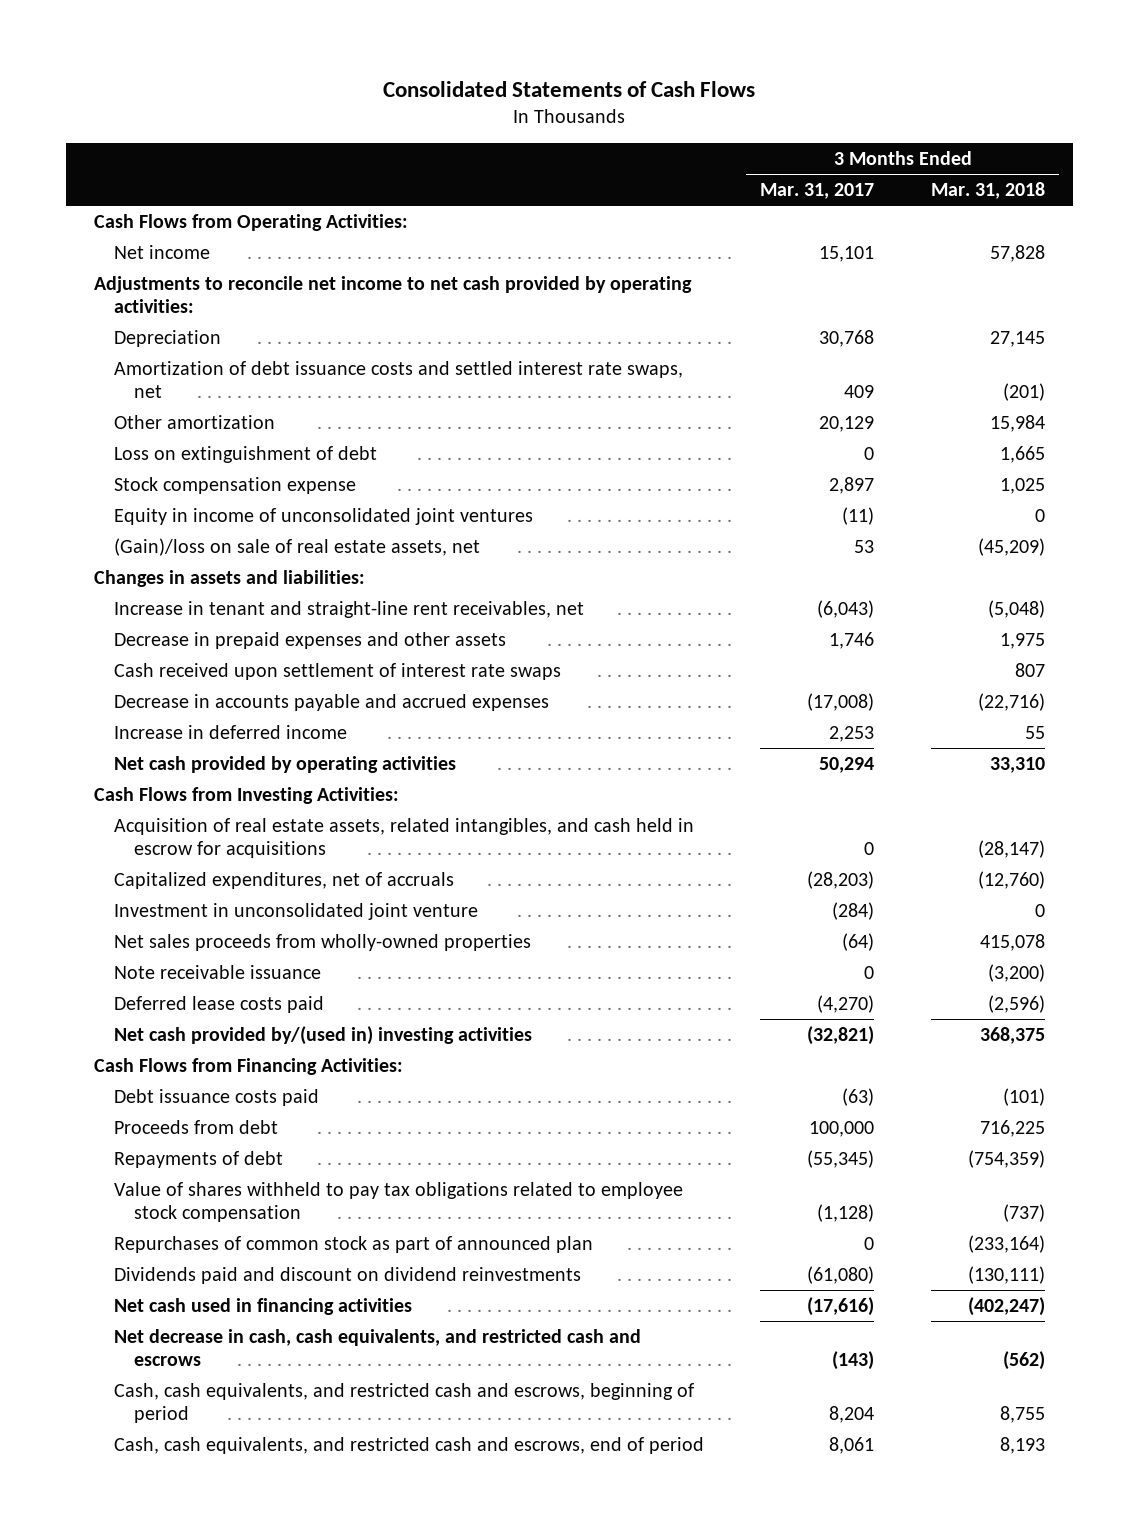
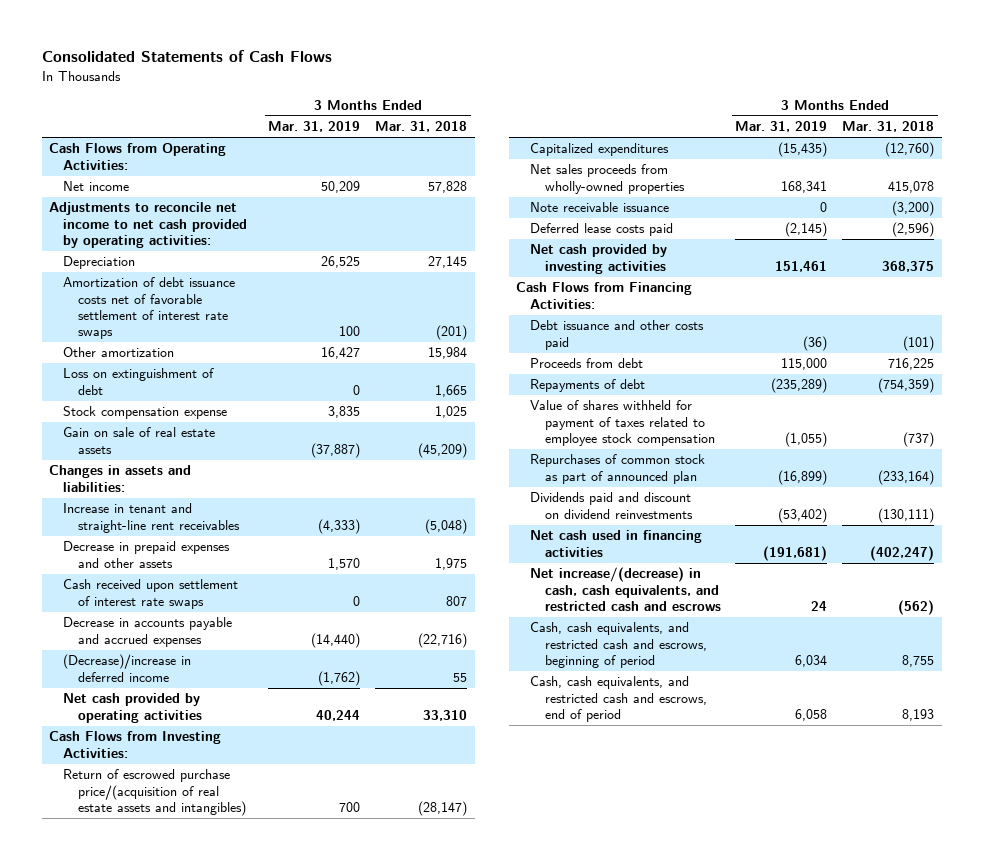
- | 3 Months Ended Mar. 31, 2017 | 3 Months Ended Mar. 31, 2018
+ | 3 Months Ended Mar. 31, 2019 | 3 Months Ended Mar. 31, 2018
- Amortization of debt issuance costs and settled interest rate swaps, net | 409 | (201)
+ Amortization of debt issuance costs net of favorable settlement of interest rate swaps | 100 | (201)
- Equity in income of unconsolidated joint ventures | (11) | 0
- (Gain)/loss on sale of real estate assets, net | 53 | (45,209)
+ Gain on sale of real estate assets | (37,887) | (45,209)
- Increase in tenant and straight-line rent receivables, net | (6,043) | (5,048)
+ Increase in tenant and straight-line rent receivables | (4,333) | (5,048)
- Increase in deferred income | 2,253 | 55
+ (Decrease)/increase in deferred income | (1,762) | 55
- Acquisition of real estate assets, related intangibles, and cash held in escrow for acquisitions | 0 | (28,147)
- Capitalized expenditures, net of accruals | (28,203) | (12,760)
- Investment in unconsolidated joint venture | (284) | 0
+ Return of escrowed purchase price/(acquisition of real estate assets and intangibles) | 700 | (28,147)
+ Capitalized expenditures | (15,435) | (12,760)
- Net cash provided by/(used in) investing activities | (32,821) | 368,375
+ Net cash provided by investing activities | 151,461 | 368,375
- Debt issuance costs paid | (63) | (101)
+ Debt issuance and other costs paid | (36) | (101)
- Value of shares withheld to pay tax obligations related to employee stock compensation | (1,128) | (737)
+ Value of shares withheld for payment of taxes related to employee stock compensation | (1,055) | (737)
- Net decrease in cash, cash equivalents, and restricted cash and escrows | (143) | (562)
+ Net increase/(decrease) in cash, cash equivalents, and restricted cash and escrows | 24 | (562)

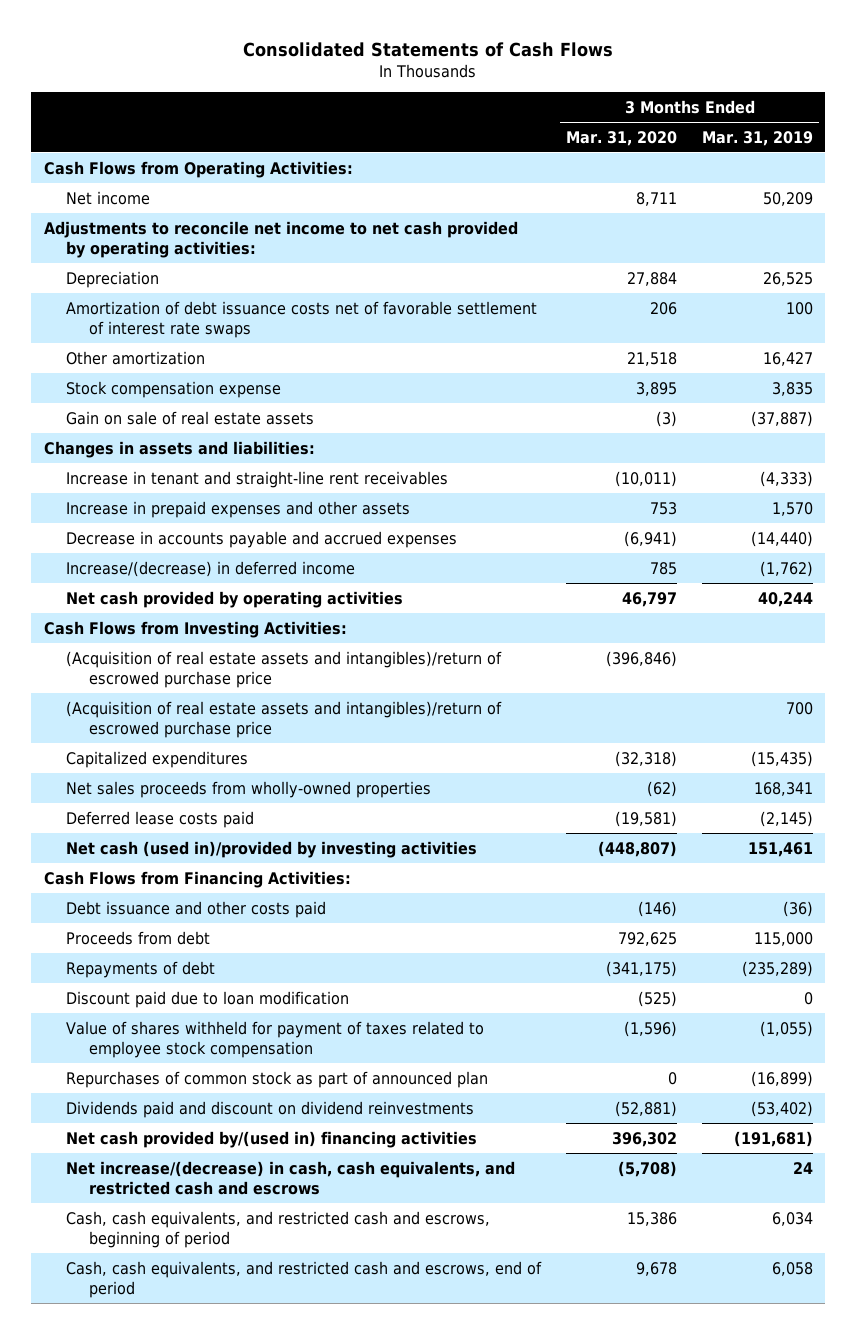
- | 3 Months Ended Mar. 31, 2019 | 3 Months Ended Mar. 31, 2018
+ | 3 Months Ended Mar. 31, 2020 | 3 Months Ended Mar. 31, 2019
- Loss on extinguishment of debt | 0 | 1,665
- Decrease in prepaid expenses and other assets | 1,570 | 1,975
- Cash received upon settlement of interest rate swaps | 0 | 807
+ Increase in prepaid expenses and other assets | 753 | 1,570
- (Decrease)/increase in deferred income | (1,762) | 55
+ Increase/(decrease) in deferred income | 785 | (1,762)
- Return of escrowed purchase price/(acquisition of real estate assets and intangibles) | 700 | (28,147)
+ (Acquisition of real estate assets and intangibles)/return of escrowed purchase price | (396,846) |
+ (Acquisition of real estate assets and intangibles)/return of escrowed purchase price | | 700
- Note receivable issuance | 0 | (3,200)
- Net cash provided by investing activities | 151,461 | 368,375
+ Net cash (used in)/provided by investing activities | (448,807) | 151,461
+ Discount paid due to loan modification | (525) | 0
- Net cash used in financing activities | (191,681) | (402,247)
+ Net cash provided by/(used in) financing activities | 396,302 | (191,681)

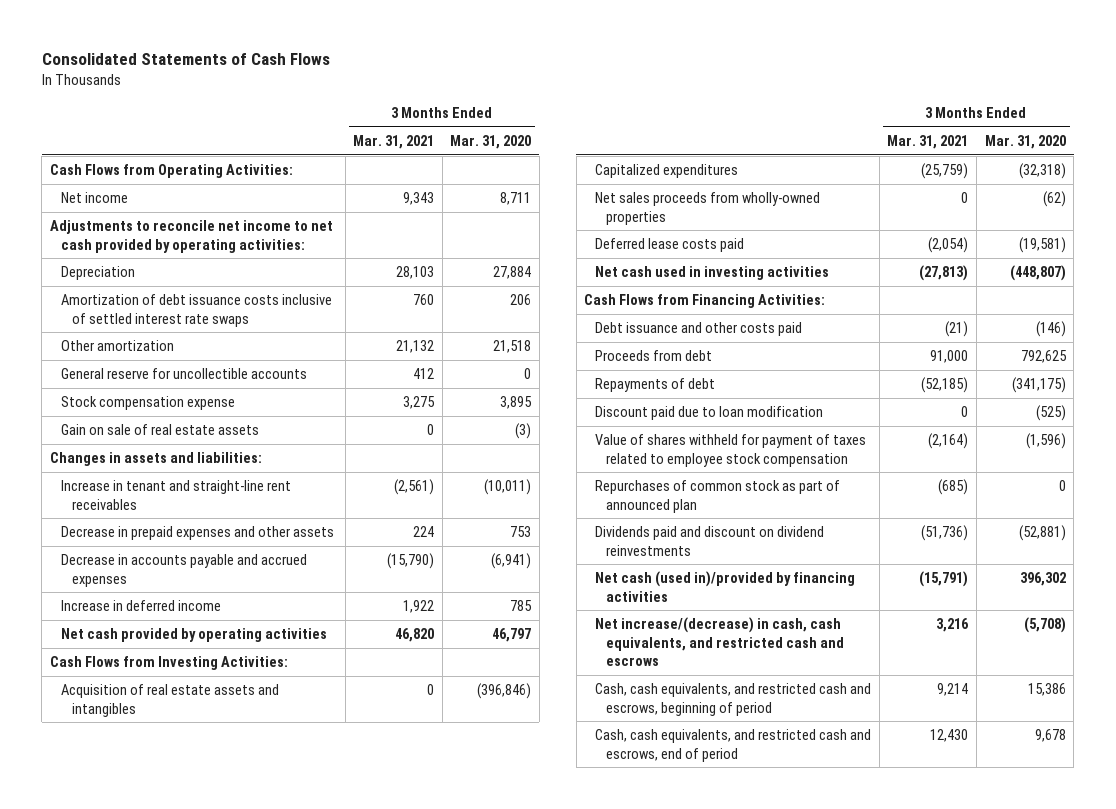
- | 3 Months Ended Mar. 31, 2020 | 3 Months Ended Mar. 31, 2019
+ | 3 Months Ended Mar. 31, 2021 | 3 Months Ended Mar. 31, 2020
- Amortization of debt issuance costs net of favorable settlement of interest rate swaps | 206 | 100
+ Amortization of debt issuance costs inclusive of settled interest rate swaps | 760 | 206
+ General reserve for uncollectible accounts | 412 | 0
- Increase in prepaid expenses and other assets | 753 | 1,570
+ Decrease in prepaid expenses and other assets | 224 | 753
- Increase/(decrease) in deferred income | 785 | (1,762)
+ Increase in deferred income | 1,922 | 785
- (Acquisition of real estate assets and intangibles)/return of escrowed purchase price | (396,846) |
- (Acquisition of real estate assets and intangibles)/return of escrowed purchase price | | 700
+ Acquisition of real estate assets and intangibles | 0 | (396,846)
- Net cash (used in)/provided by investing activities | (448,807) | 151,461
+ Net cash used in investing activities | (27,813) | (448,807)
- Net cash provided by/(used in) financing activities | 396,302 | (191,681)
+ Net cash (used in)/provided by financing activities | (15,791) | 396,302

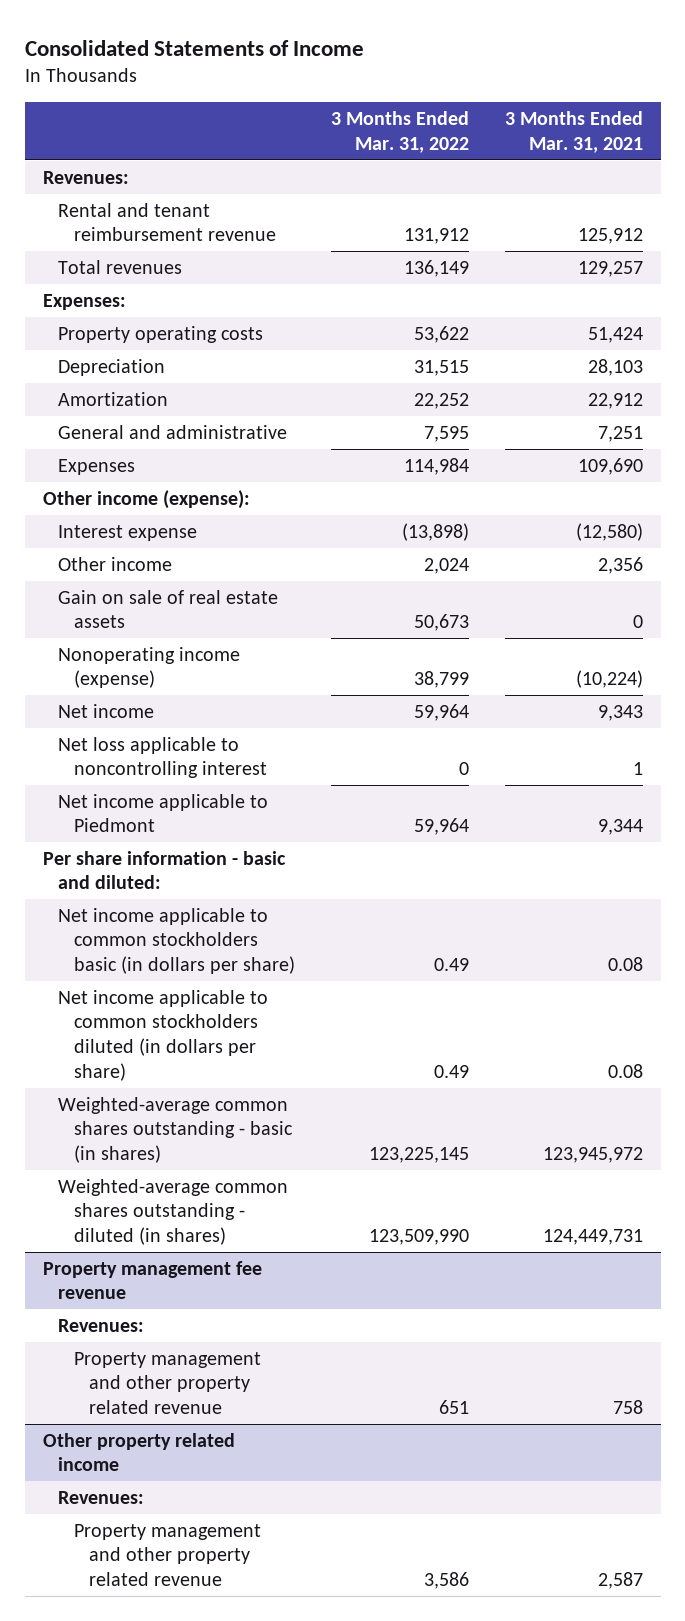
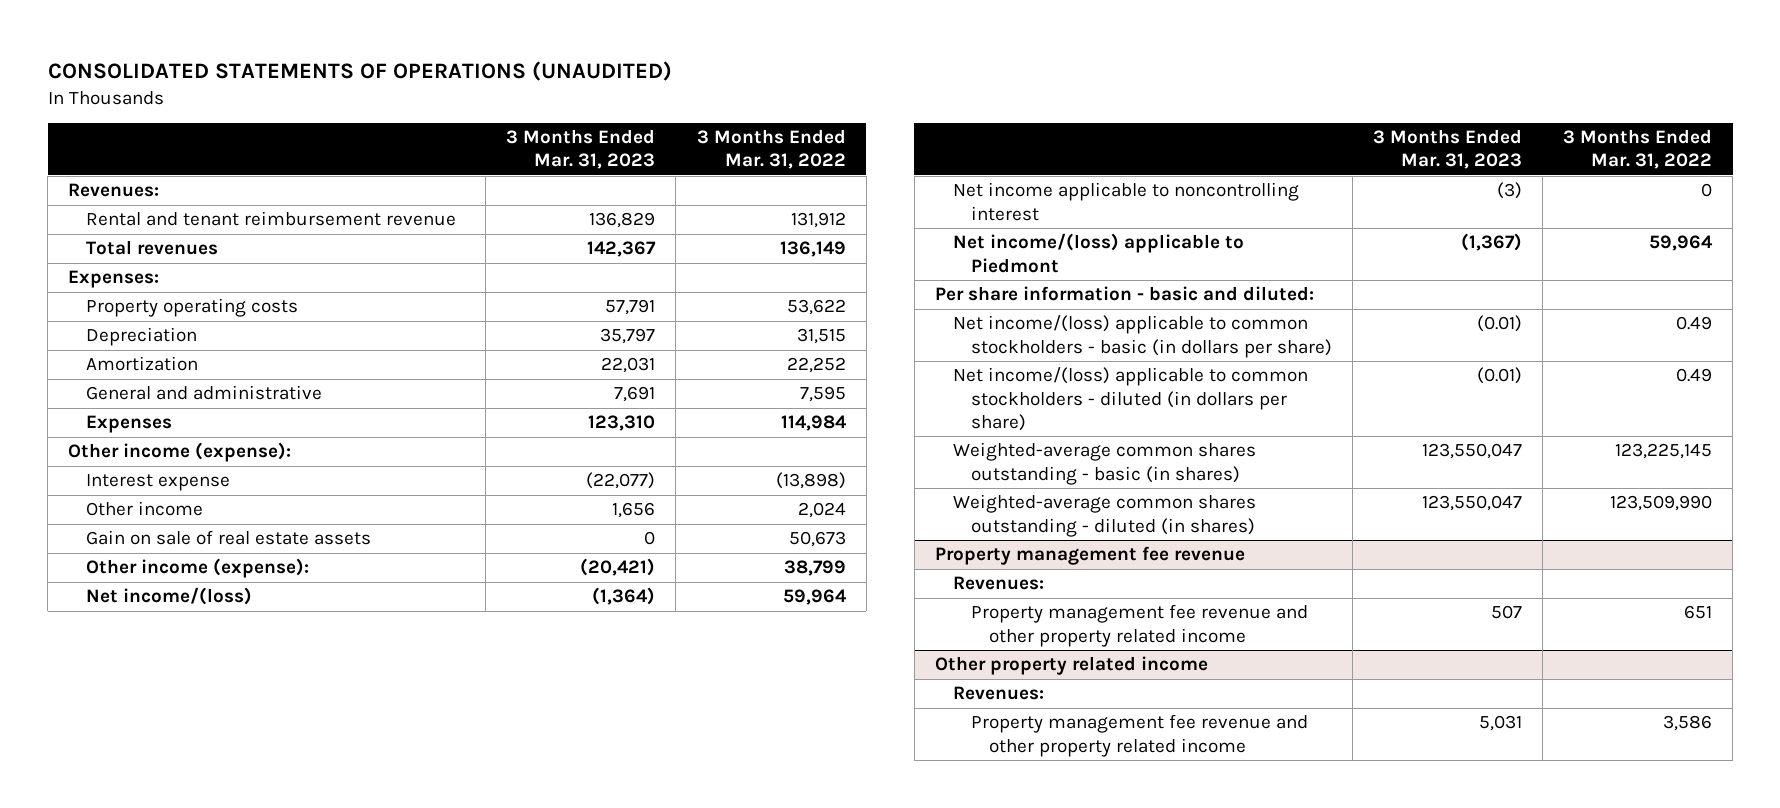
- Consolidated Statements of Income
+ CONSOLIDATED STATEMENTS OF OPERATIONS (UNAUDITED)
- | 3 Months Ended Mar. 31, 2022 | 3 Months Ended Mar. 31, 2021
+ | 3 Months Ended Mar. 31, 2023 | 3 Months Ended Mar. 31, 2022
- Nonoperating income (expense) | 38,799 | (10,224)
- Net income | 59,964 | 9,343
- Net loss applicable to noncontrolling interest | 0 | 1
- Net income applicable to Piedmont | 59,964 | 9,344
+ Other income (expense): | (20,421) | 38,799
+ Net income/(loss) | (1,364) | 59,964
+ Net income applicable to noncontrolling interest | (3) | 0
+ Net income/(loss) applicable to Piedmont | (1,367) | 59,964
- Net income applicable to common stockholders basic (in dollars per share) | 0.49 | 0.08
- Net income applicable to common stockholders diluted (in dollars per share) | 0.49 | 0.08
+ Net income/(loss) applicable to common stockholders - basic (in dollars per share) | (0.01) | 0.49
+ Net income/(loss) applicable to common stockholders - diluted (in dollars per share) | (0.01) | 0.49
@ Property management fee revenue
- Property management and other property related revenue | 651 | 758
+ Property management fee revenue and other property related income | 507 | 651
@ Other property related income
- Property management and other property related revenue | 3,586 | 2,587
+ Property management fee revenue and other property related income | 5,031 | 3,586

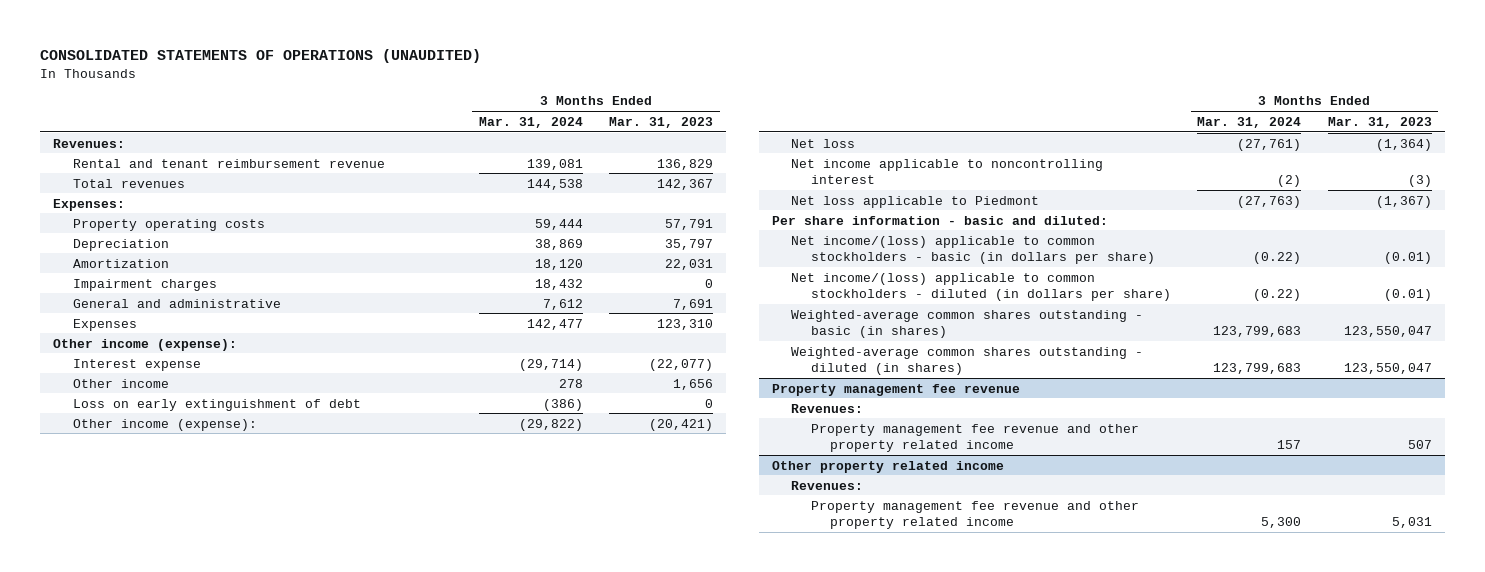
- | 3 Months Ended Mar. 31, 2023 | 3 Months Ended Mar. 31, 2022
+ | 3 Months Ended Mar. 31, 2024 | 3 Months Ended Mar. 31, 2023
+ Impairment charges | 18,432 | 0
- Gain on sale of real estate assets | 0 | 50,673
+ Loss on early extinguishment of debt | (386) | 0
- Net income/(loss) | (1,364) | 59,964
+ Net loss | (27,761) | (1,364)
- Net income/(loss) applicable to Piedmont | (1,367) | 59,964
+ Net loss applicable to Piedmont | (27,763) | (1,367)

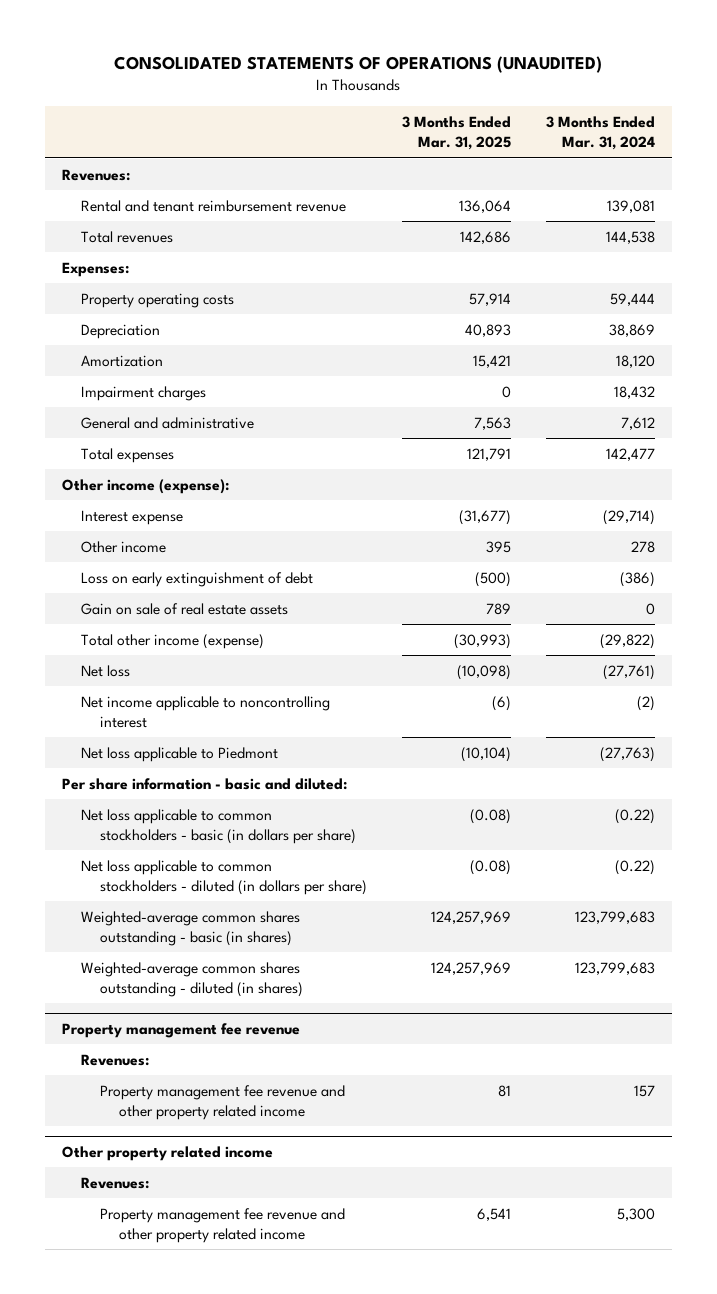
- | 3 Months Ended Mar. 31, 2024 | 3 Months Ended Mar. 31, 2023
+ | 3 Months Ended Mar. 31, 2025 | 3 Months Ended Mar. 31, 2024
- Expenses | 142,477 | 123,310
+ Total expenses | 121,791 | 142,477
- Other income (expense): | (29,822) | (20,421)
+ Gain on sale of real estate assets | 789 | 0
+ Total other income (expense) | (30,993) | (29,822)
- Net income/(loss) applicable to common stockholders - basic (in dollars per share) | (0.22) | (0.01)
- Net income/(loss) applicable to common stockholders - diluted (in dollars per share) | (0.22) | (0.01)
+ Net loss applicable to common stockholders - basic (in dollars per share) | (0.08) | (0.22)
+ Net loss applicable to common stockholders - diluted (in dollars per share) | (0.08) | (0.22)

